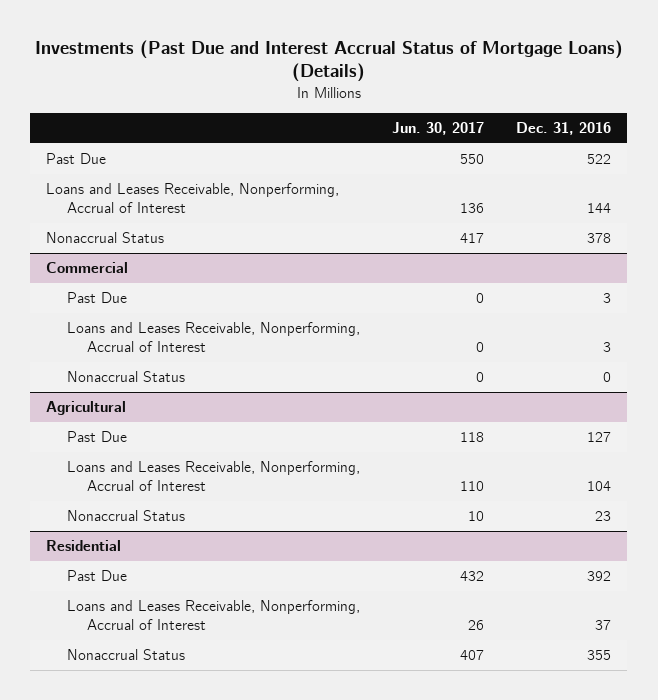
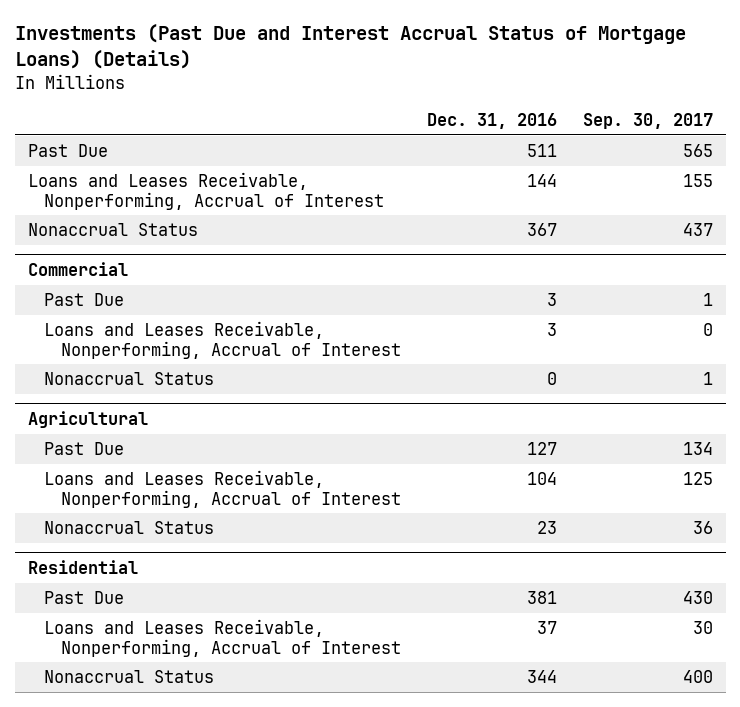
- | Jun. 30, 2017 | Dec. 31, 2016
+ | Dec. 31, 2016 | Sep. 30, 2017
- Past Due | 550 | 522
+ Past Due | 511 | 565
- Nonaccrual Status | 417 | 378
+ Nonaccrual Status | 367 | 437
@ Residential
- Past Due | 432 | 392
+ Past Due | 381 | 430
- Nonaccrual Status | 407 | 355
+ Nonaccrual Status | 344 | 400

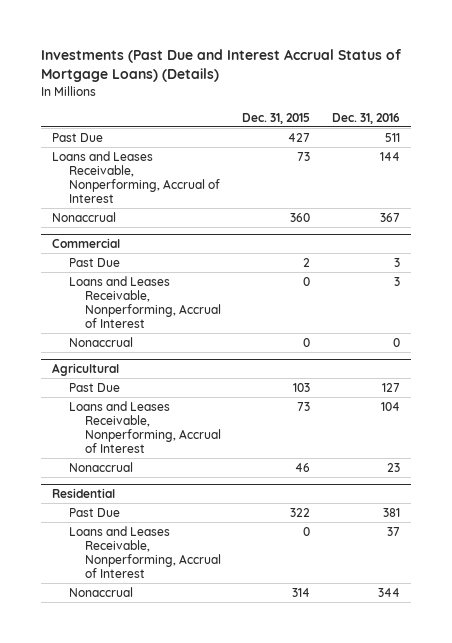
- | Dec. 31, 2016 | Sep. 30, 2017
+ | Dec. 31, 2015 | Dec. 31, 2016
- Nonaccrual Status | 367 | 437
+ Nonaccrual | 360 | 367
@ Commercial
- Nonaccrual Status | 0 | 1
+ Nonaccrual | 0 | 0
@ Agricultural
- Nonaccrual Status | 23 | 36
+ Nonaccrual | 46 | 23
@ Residential
- Nonaccrual Status | 344 | 400
+ Nonaccrual | 314 | 344

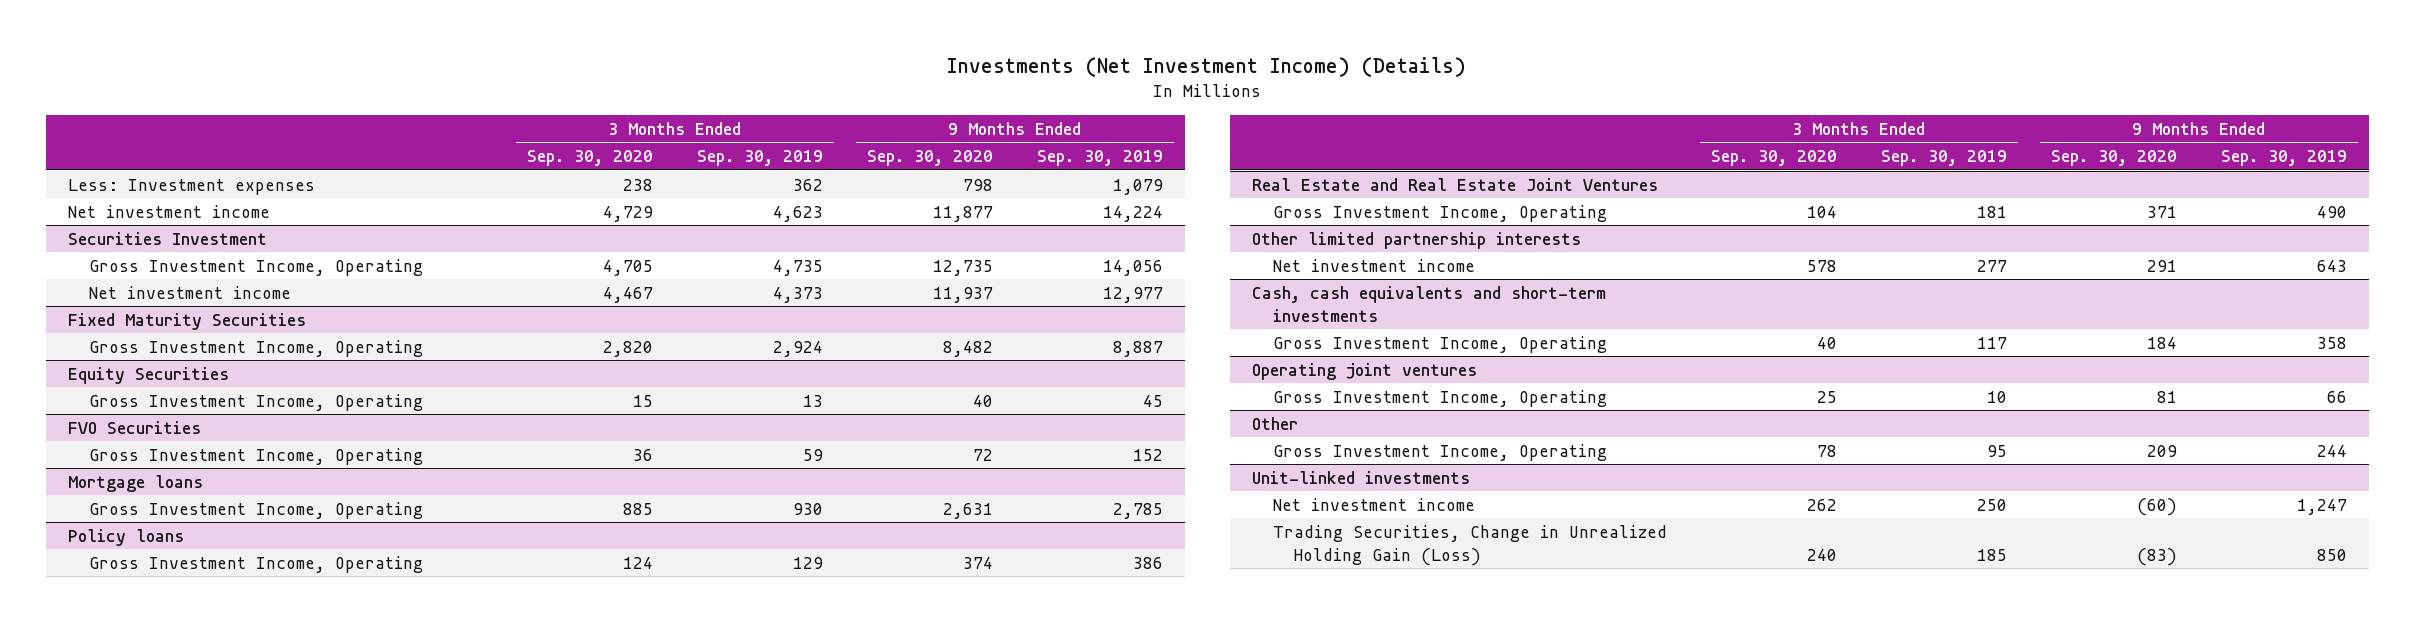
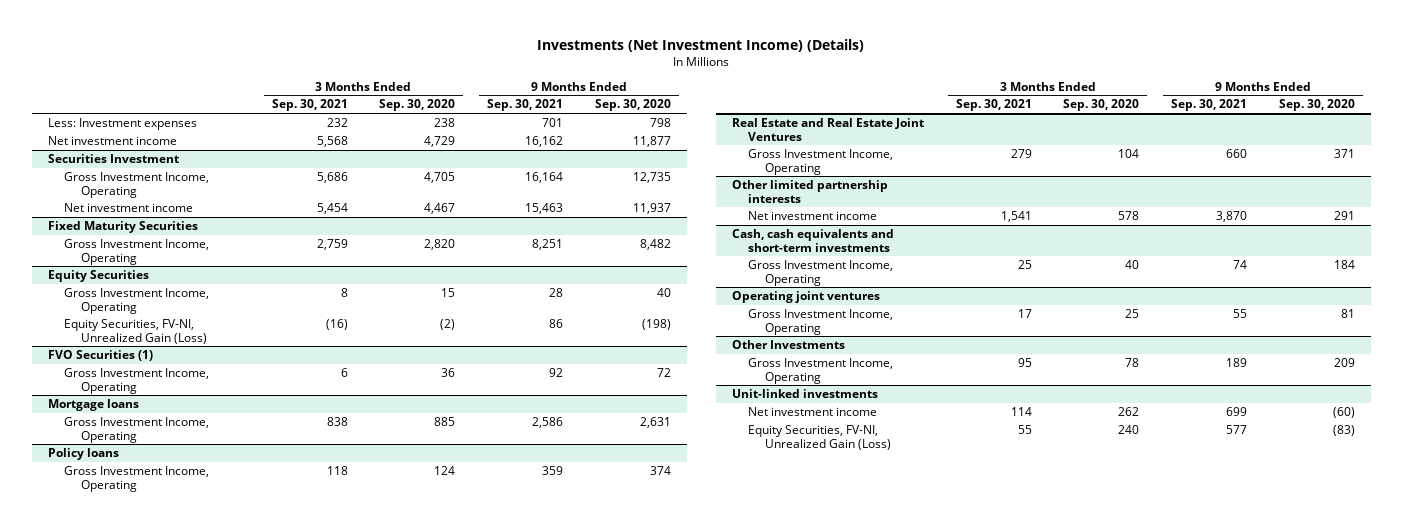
- | 3 Months Ended Sep. 30, 2020 | 3 Months Ended Sep. 30, 2019 | 9 Months Ended Sep. 30, 2020 | 9 Months Ended Sep. 30, 2019
+ | 3 Months Ended Sep. 30, 2021 | 3 Months Ended Sep. 30, 2020 | 9 Months Ended Sep. 30, 2021 | 9 Months Ended Sep. 30, 2020
- FVO Securities
@ Equity Securities
+ Equity Securities, FV-NI, Unrealized Gain (Loss) | (16) | (2) | 86 | (198)
+ FVO Securities (1)
- Other
+ Other Investments
@ Unit-linked investments
- Trading Securities, Change in Unrealized Holding Gain (Loss) | 240 | 185 | (83) | 850
+ Equity Securities, FV-NI, Unrealized Gain (Loss) | 55 | 240 | 577 | (83)

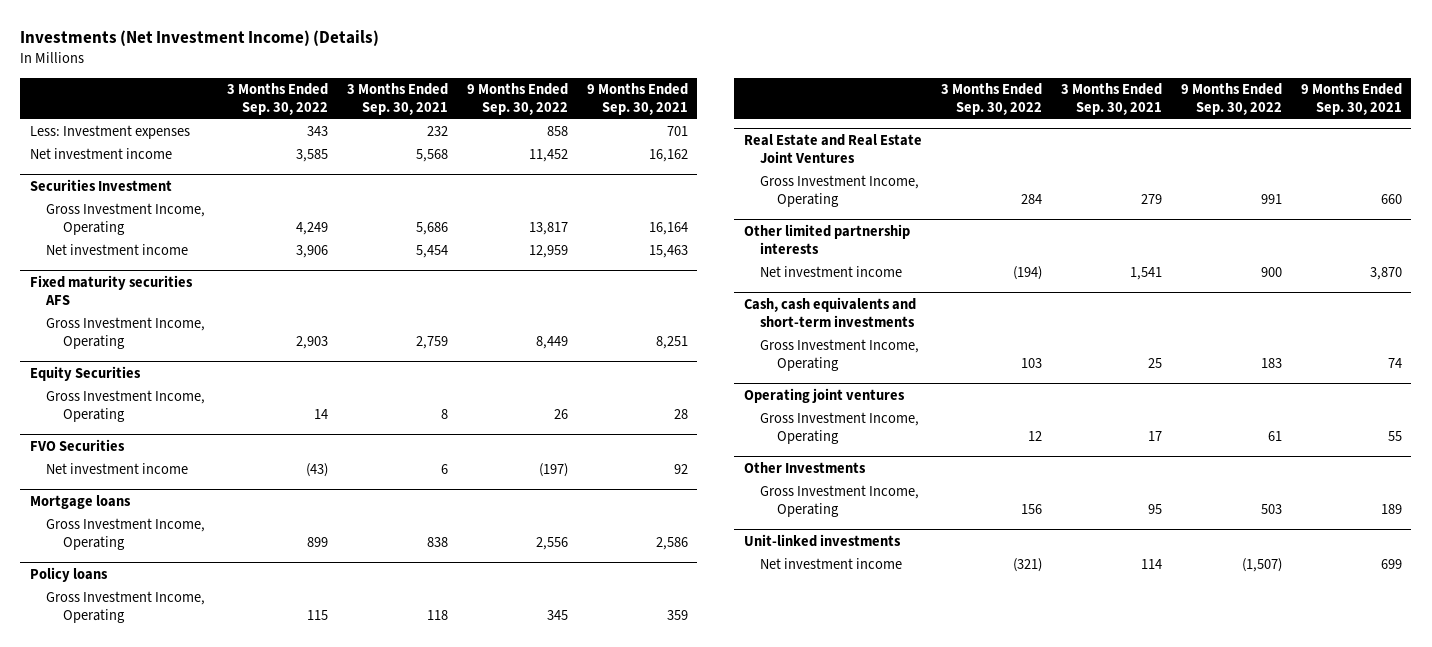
- | 3 Months Ended Sep. 30, 2021 | 3 Months Ended Sep. 30, 2020 | 9 Months Ended Sep. 30, 2021 | 9 Months Ended Sep. 30, 2020
+ | 3 Months Ended Sep. 30, 2022 | 3 Months Ended Sep. 30, 2021 | 9 Months Ended Sep. 30, 2022 | 9 Months Ended Sep. 30, 2021
- Fixed Maturity Securities
+ Fixed maturity securities AFS
@ Equity Securities
- Equity Securities, FV-NI, Unrealized Gain (Loss) | (16) | (2) | 86 | (198)
- FVO Securities (1)
- Gross Investment Income, Operating | 6 | 36 | 92 | 72
+ FVO Securities
+ Net investment income | (43) | 6 | (197) | 92
@ Unit-linked investments
- Equity Securities, FV-NI, Unrealized Gain (Loss) | 55 | 240 | 577 | (83)

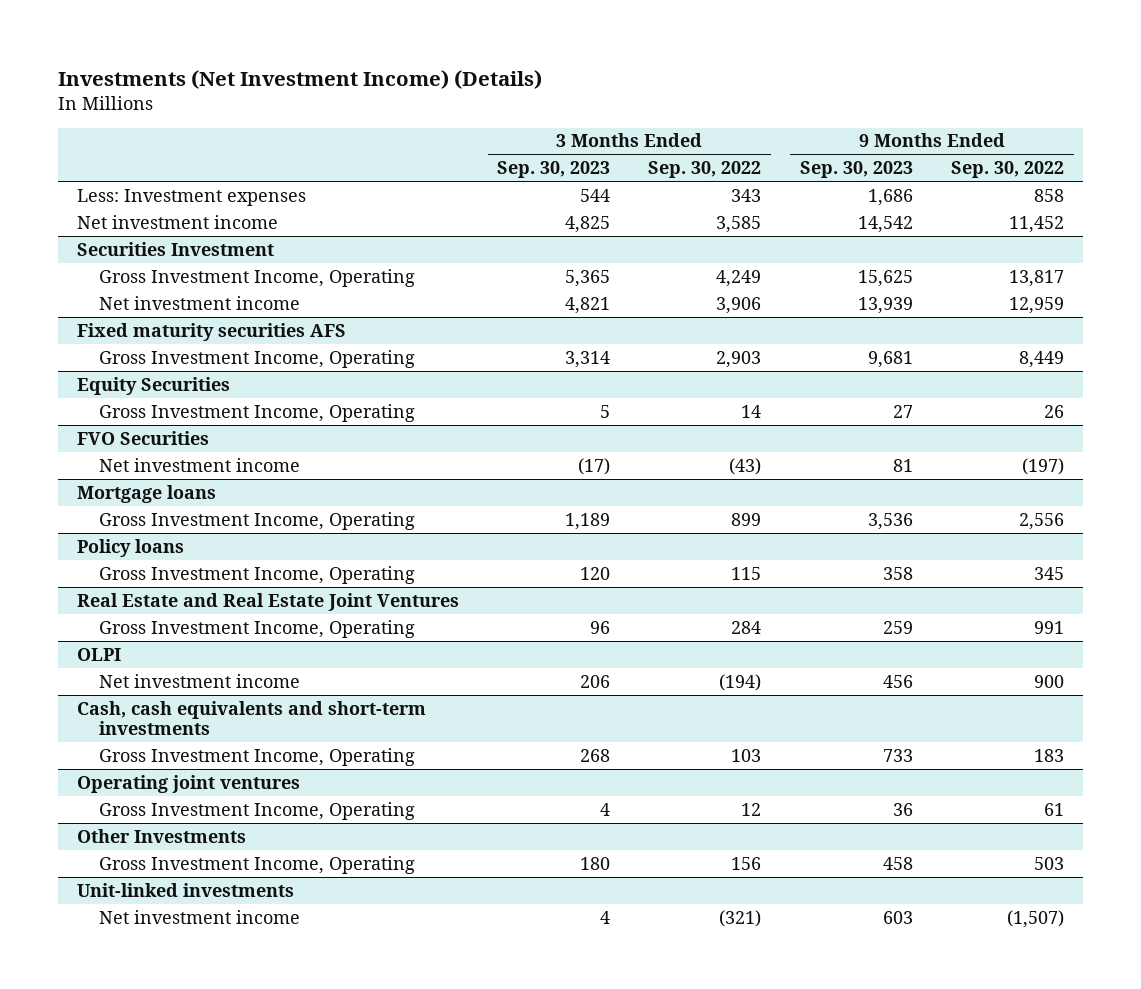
- | 3 Months Ended Sep. 30, 2022 | 3 Months Ended Sep. 30, 2021 | 9 Months Ended Sep. 30, 2022 | 9 Months Ended Sep. 30, 2021
+ | 3 Months Ended Sep. 30, 2023 | 3 Months Ended Sep. 30, 2022 | 9 Months Ended Sep. 30, 2023 | 9 Months Ended Sep. 30, 2022
- Other limited partnership interests
+ OLPI

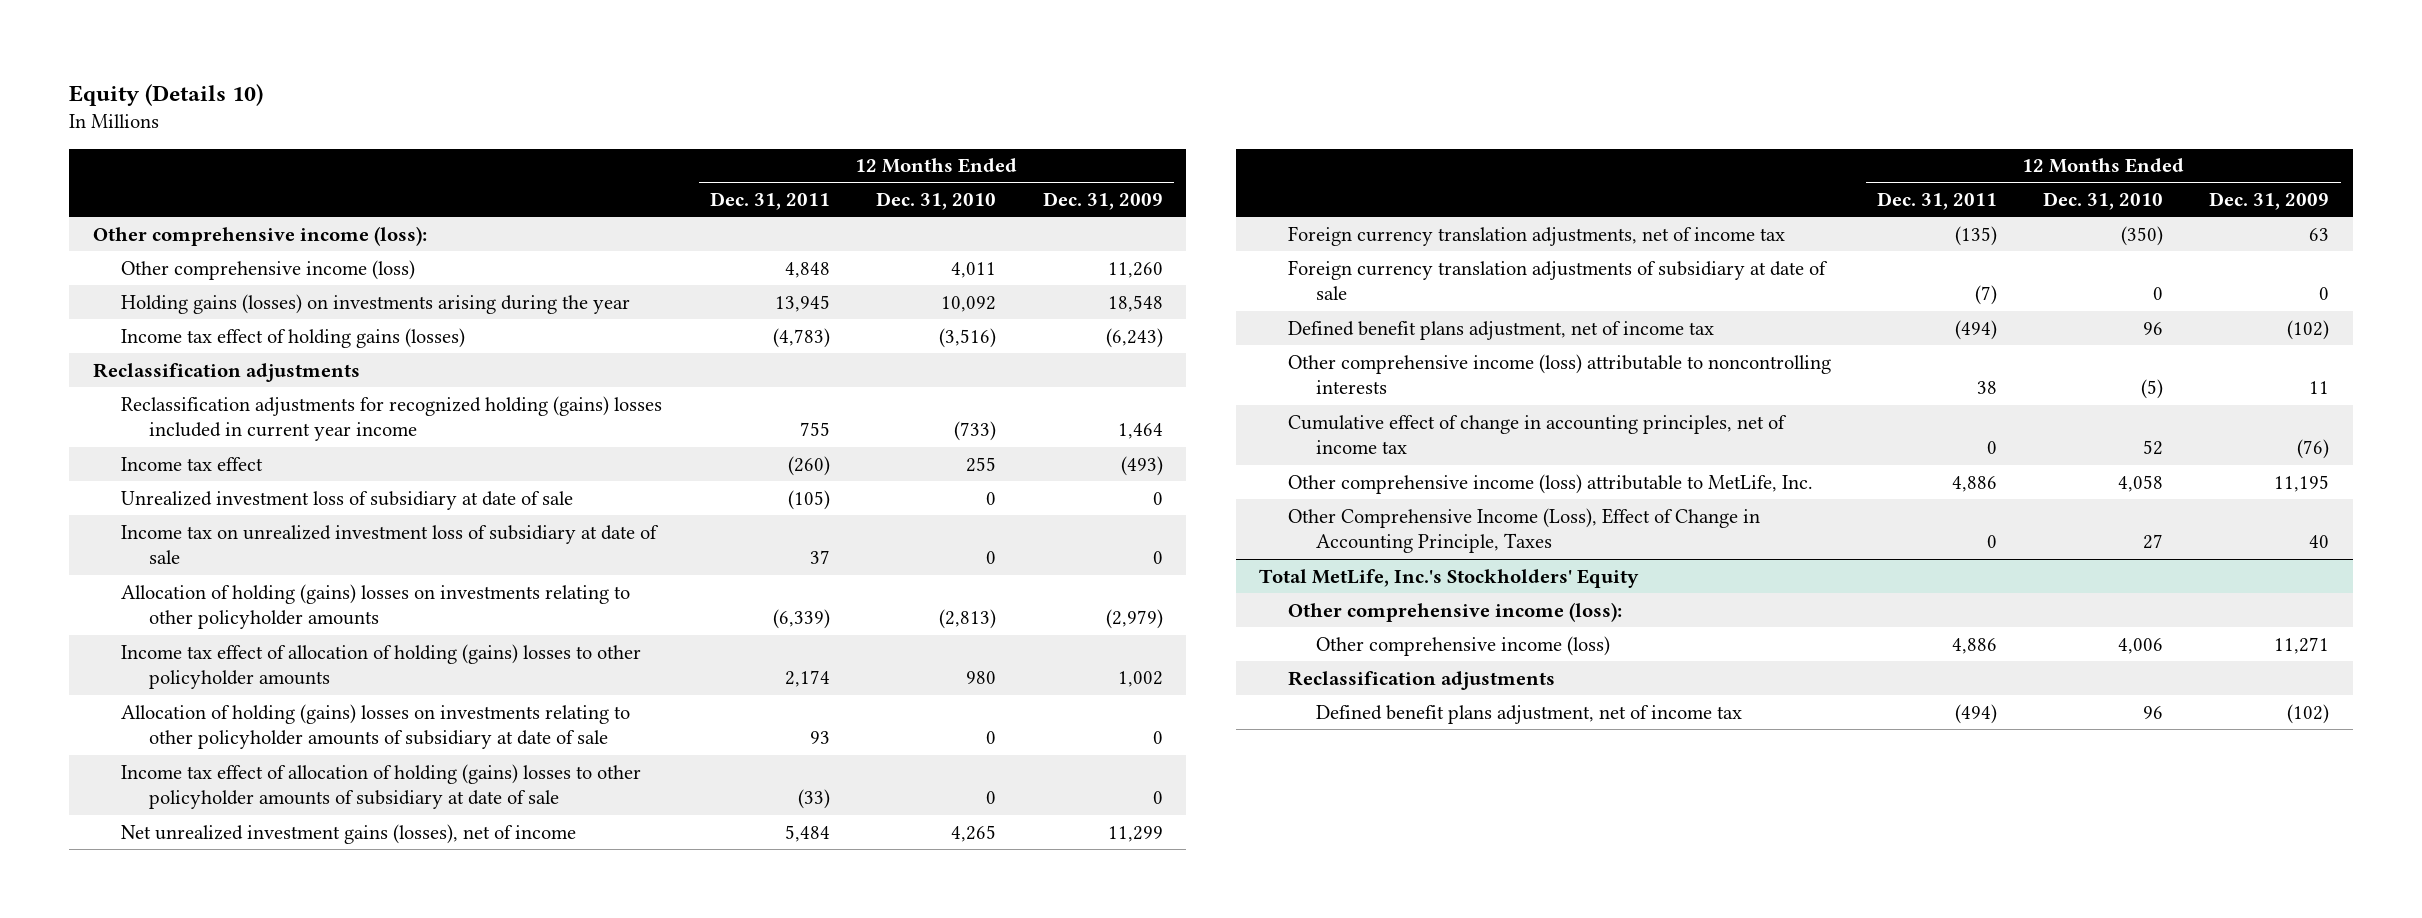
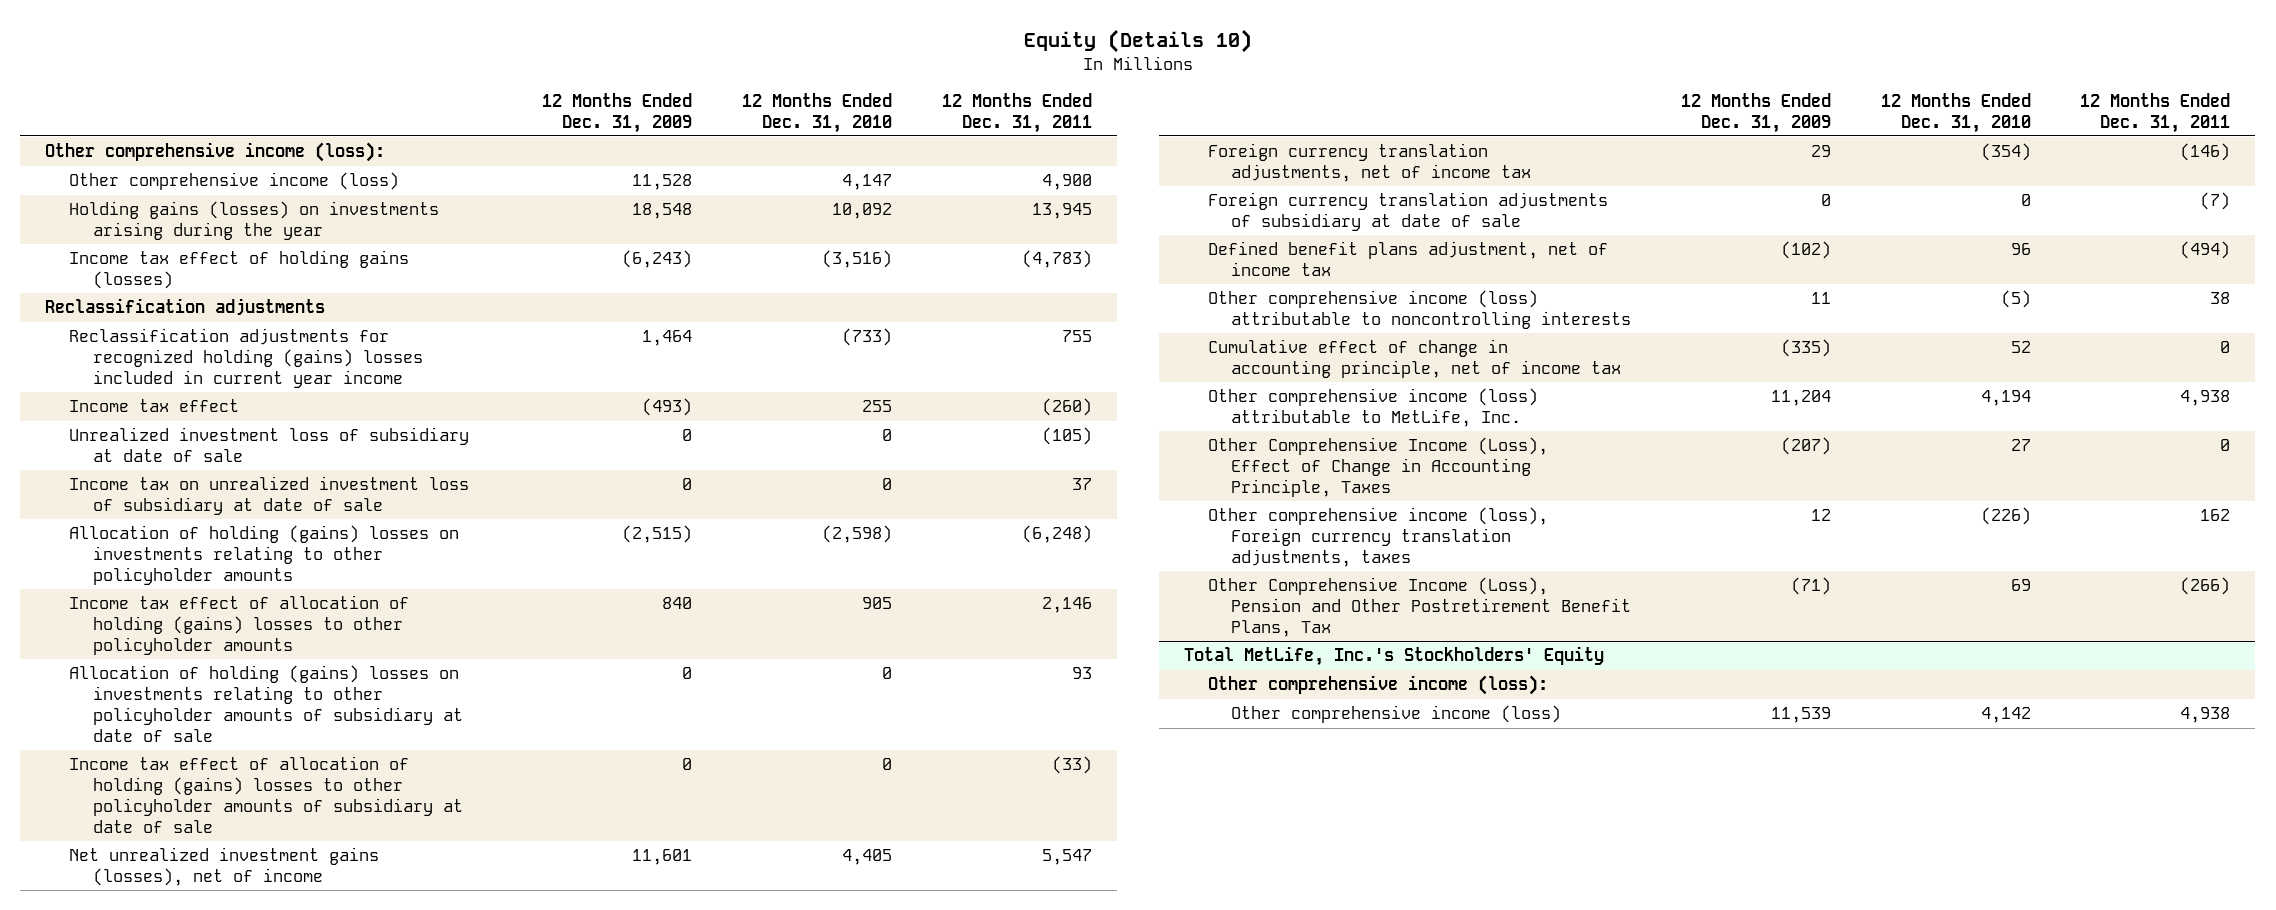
- | 12 Months Ended Dec. 31, 2011 | 12 Months Ended Dec. 31, 2010 | 12 Months Ended Dec. 31, 2009
+ | 12 Months Ended Dec. 31, 2009 | 12 Months Ended Dec. 31, 2010 | 12 Months Ended Dec. 31, 2011
- Other comprehensive income (loss) | 4,848 | 4,011 | 11,260
+ Other comprehensive income (loss) | 11,528 | 4,147 | 4,900
- Allocation of holding (gains) losses on investments relating to other policyholder amounts | (6,339) | (2,813) | (2,979)
- Income tax effect of allocation of holding (gains) losses to other policyholder amounts | 2,174 | 980 | 1,002
+ Allocation of holding (gains) losses on investments relating to other policyholder amounts | (2,515) | (2,598) | (6,248)
+ Income tax effect of allocation of holding (gains) losses to other policyholder amounts | 840 | 905 | 2,146
- Net unrealized investment gains (losses), net of income | 5,484 | 4,265 | 11,299
- Foreign currency translation adjustments, net of income tax | (135) | (350) | 63
+ Net unrealized investment gains (losses), net of income | 11,601 | 4,405 | 5,547
+ Foreign currency translation adjustments, net of income tax | 29 | (354) | (146)
- Cumulative effect of change in accounting principles, net of income tax | 0 | 52 | (76)
- Other comprehensive income (loss) attributable to MetLife, Inc. | 4,886 | 4,058 | 11,195
- Other Comprehensive Income (Loss), Effect of Change in Accounting Principle, Taxes | 0 | 27 | 40
+ Cumulative effect of change in accounting principle, net of income tax | (335) | 52 | 0
+ Other comprehensive income (loss) attributable to MetLife, Inc. | 11,204 | 4,194 | 4,938
+ Other Comprehensive Income (Loss), Effect of Change in Accounting Principle, Taxes | (207) | 27 | 0
+ Other comprehensive income (loss), Foreign currency translation adjustments, taxes | 12 | (226) | 162
+ Other Comprehensive Income (Loss), Pension and Other Postretirement Benefit Plans, Tax | (71) | 69 | (266)
@ Total MetLife, Inc.'s Stockholders' Equity
- Other comprehensive income (loss) | 4,886 | 4,006 | 11,271
- Reclassification adjustments
- Defined benefit plans adjustment, net of income tax | (494) | 96 | (102)
+ Other comprehensive income (loss) | 11,539 | 4,142 | 4,938

